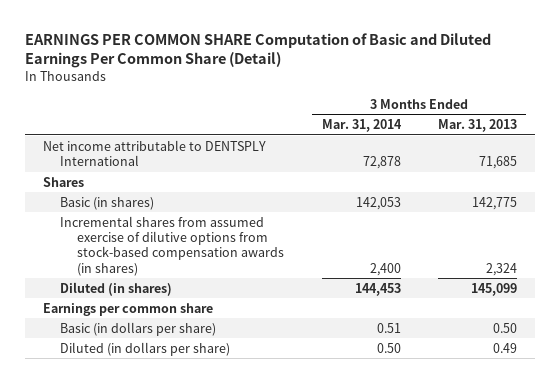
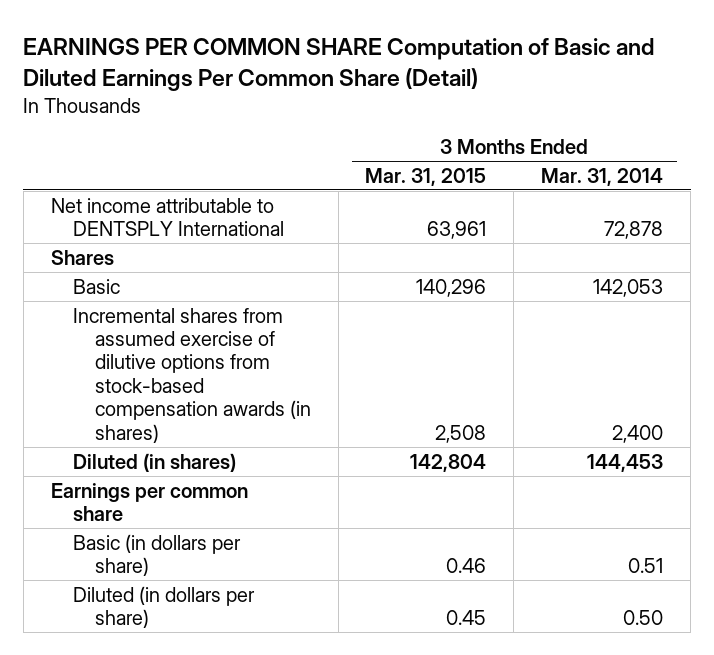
- | 3 Months Ended Mar. 31, 2014 | 3 Months Ended Mar. 31, 2013
+ | 3 Months Ended Mar. 31, 2015 | 3 Months Ended Mar. 31, 2014
- Basic (in shares) | 142,053 | 142,775
+ Basic | 140,296 | 142,053

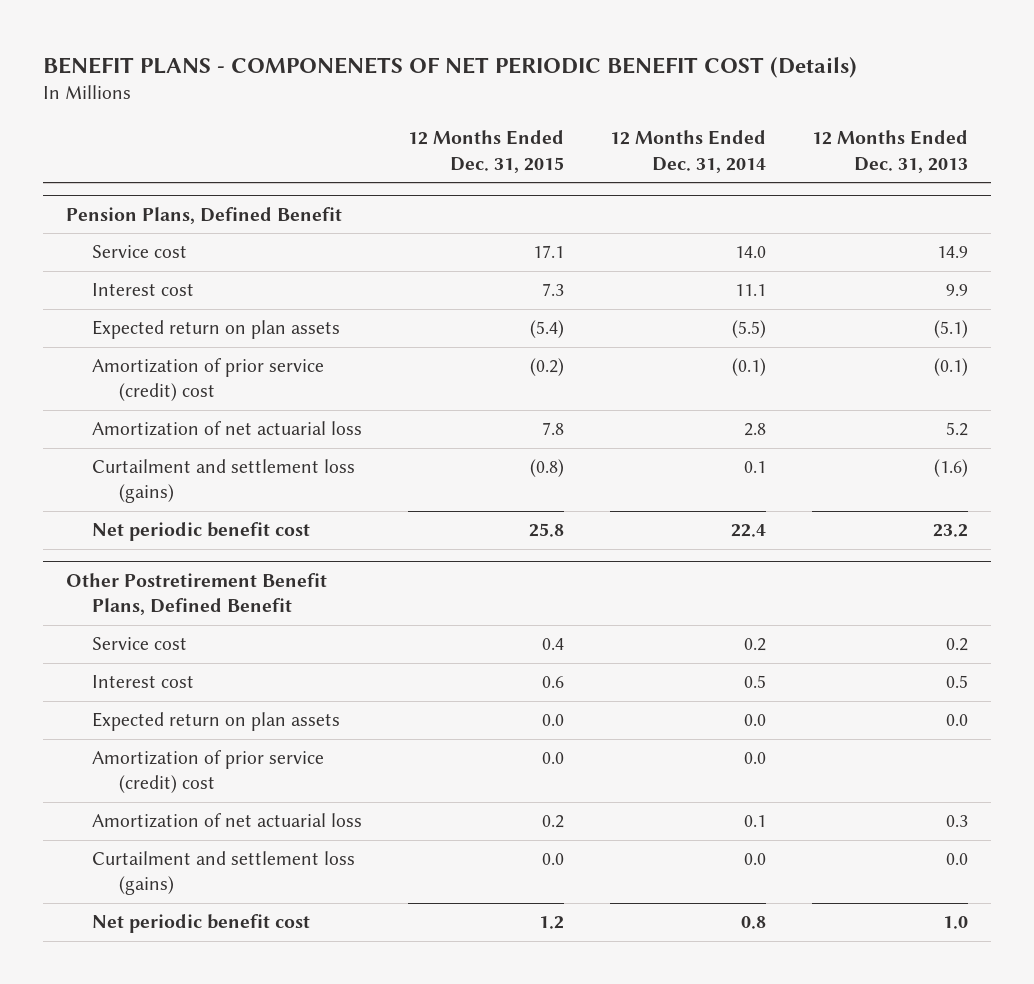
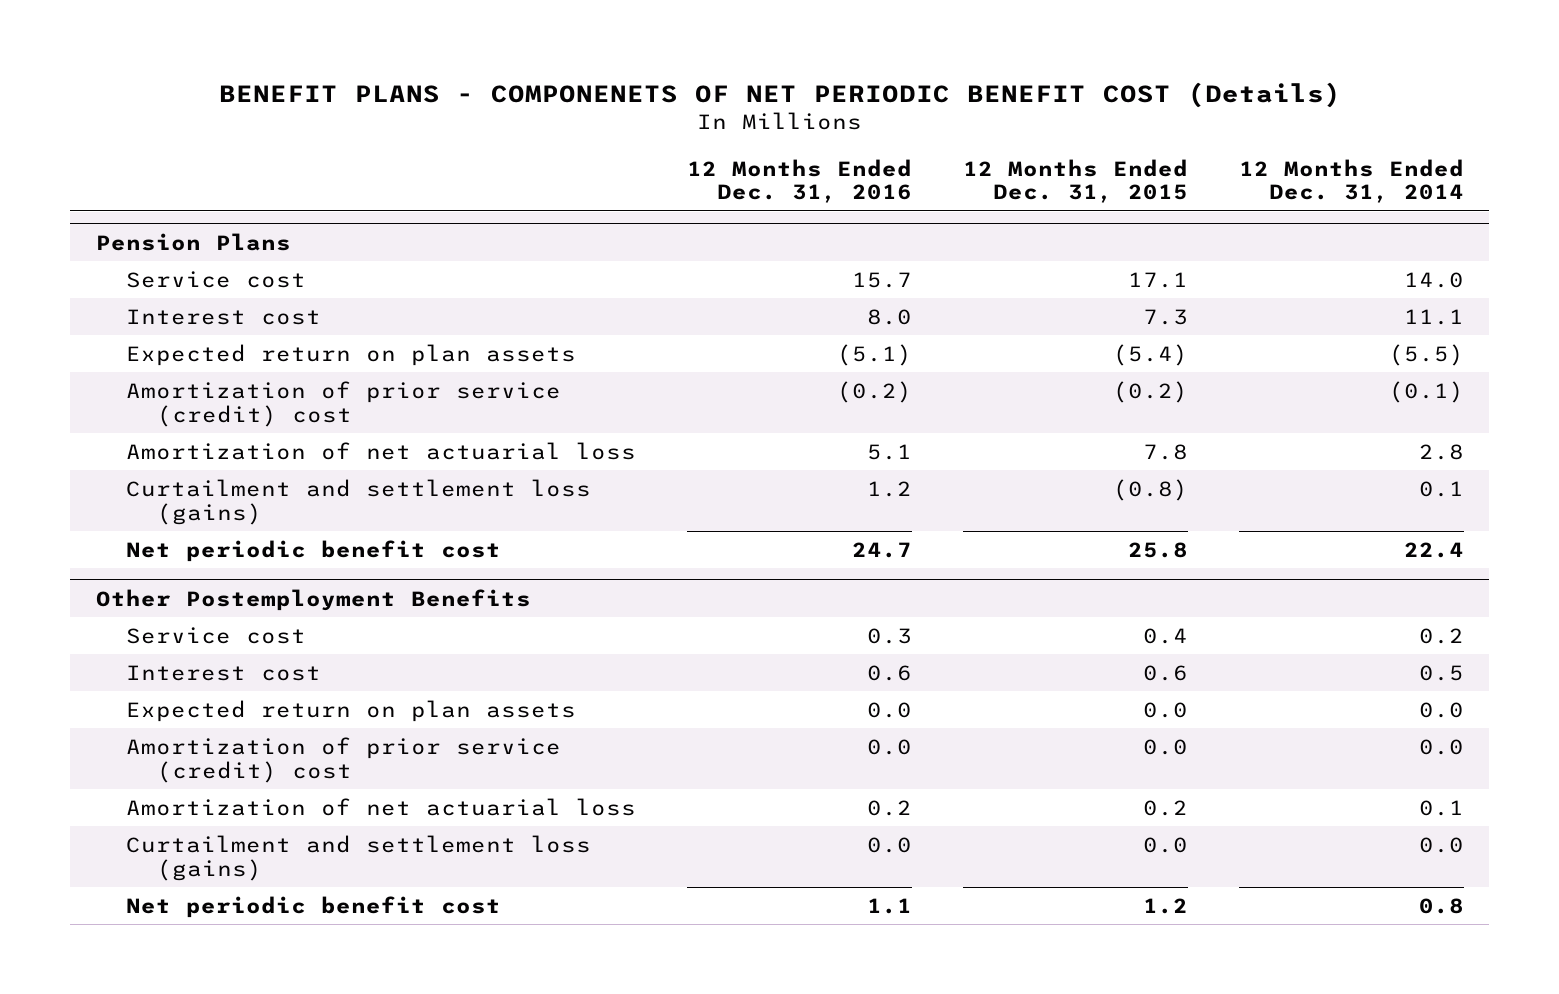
- | 12 Months Ended Dec. 31, 2015 | 12 Months Ended Dec. 31, 2014 | 12 Months Ended Dec. 31, 2013
+ | 12 Months Ended Dec. 31, 2016 | 12 Months Ended Dec. 31, 2015 | 12 Months Ended Dec. 31, 2014
- Pension Plans, Defined Benefit
+ Pension Plans
- Other Postretirement Benefit Plans, Defined Benefit
+ Other Postemployment Benefits

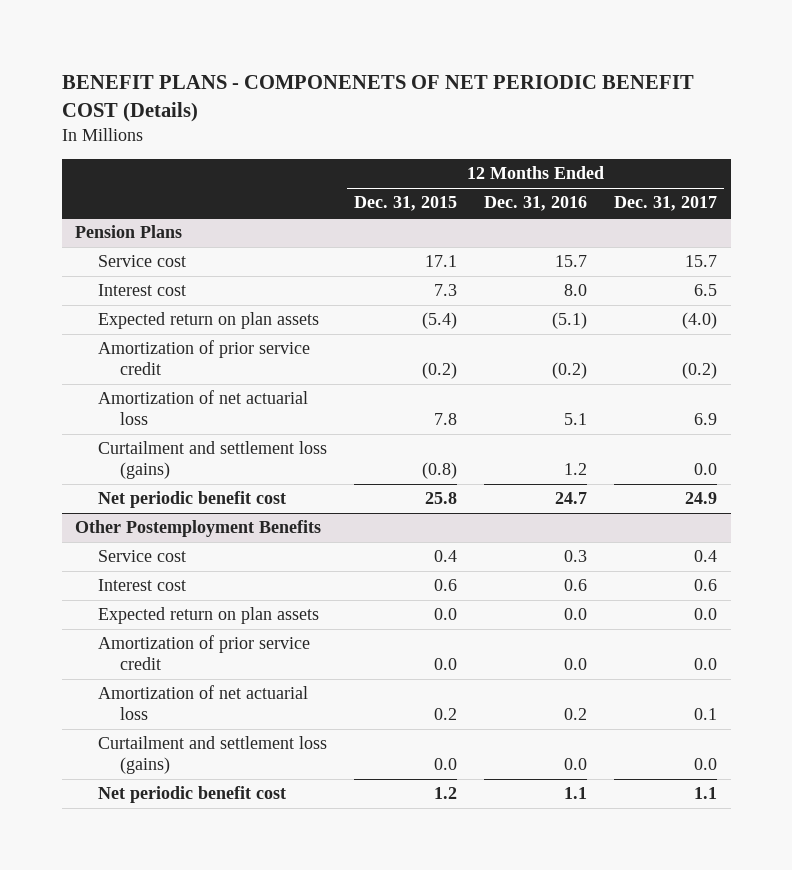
- | 12 Months Ended Dec. 31, 2016 | 12 Months Ended Dec. 31, 2015 | 12 Months Ended Dec. 31, 2014
+ | 12 Months Ended Dec. 31, 2015 | 12 Months Ended Dec. 31, 2016 | 12 Months Ended Dec. 31, 2017
@ Pension Plans
- Amortization of prior service (credit) cost | (0.2) | (0.2) | (0.1)
+ Amortization of prior service credit | (0.2) | (0.2) | (0.2)
@ Other Postemployment Benefits
- Amortization of prior service (credit) cost | 0.0 | 0.0 | 0.0
+ Amortization of prior service credit | 0.0 | 0.0 | 0.0

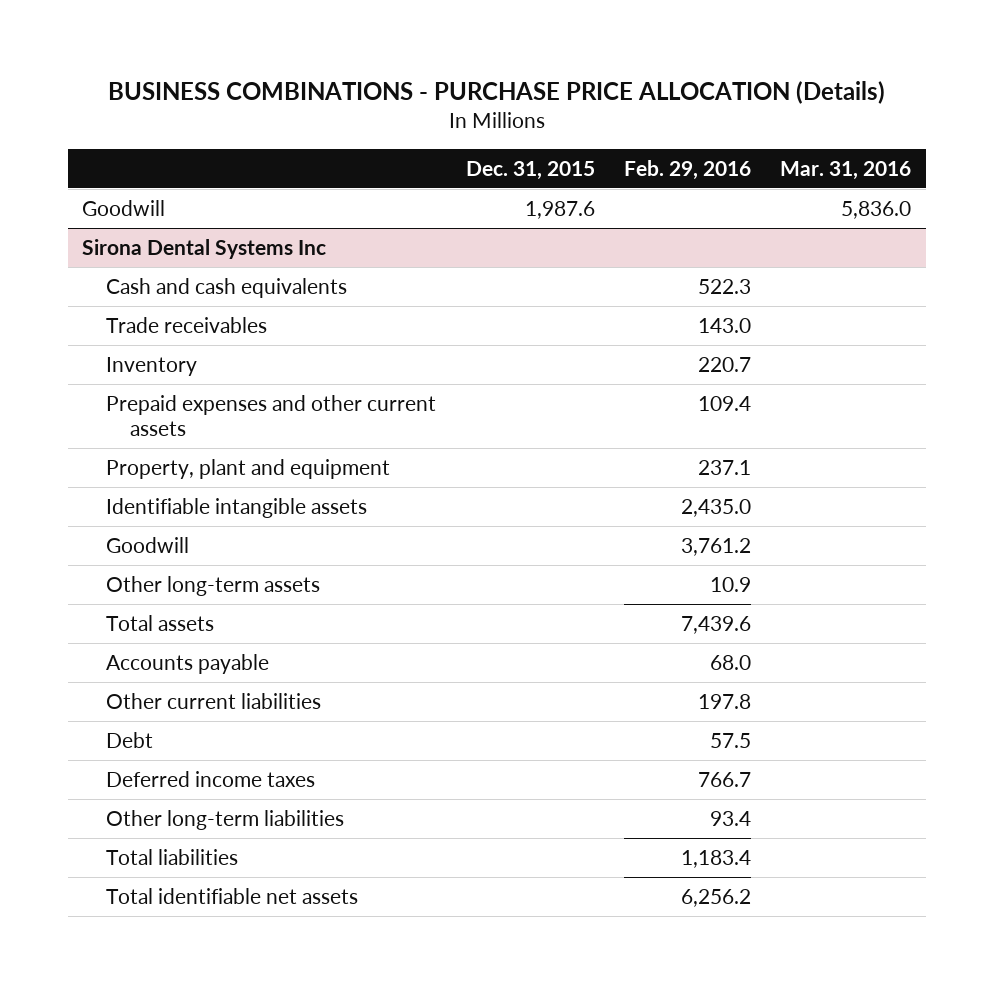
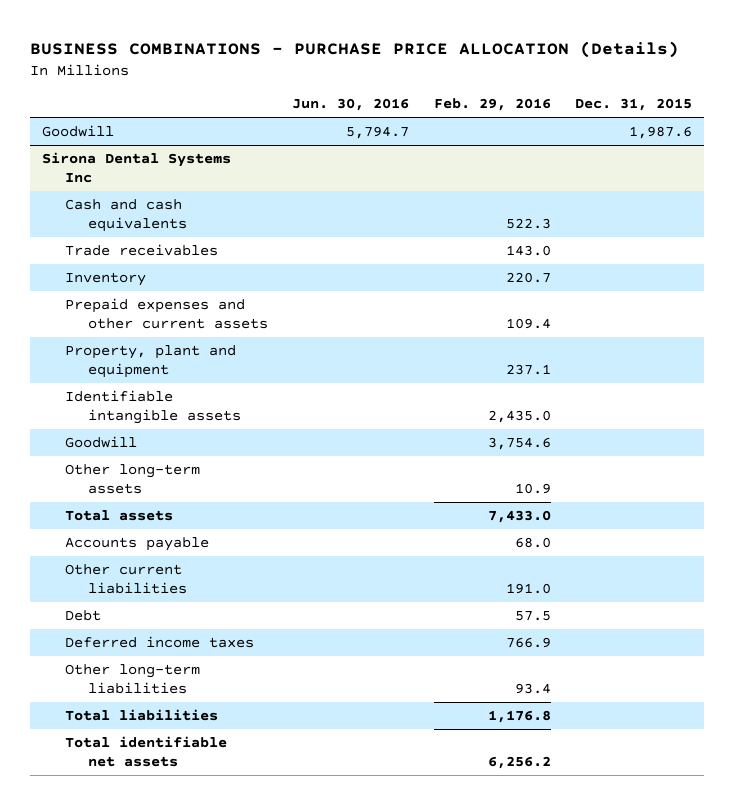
- | Dec. 31, 2015 | Feb. 29, 2016 | Mar. 31, 2016
+ | Jun. 30, 2016 | Feb. 29, 2016 | Dec. 31, 2015
@ Sirona Dental Systems Inc
- Goodwill | | 3,761.2 |
+ Goodwill | | 3,754.6 |
- Total assets | | 7,439.6 |
+ Total assets | | 7,433.0 |
- Other current liabilities | | 197.8 |
+ Other current liabilities | | 191.0 |
- Deferred income taxes | | 766.7 |
+ Deferred income taxes | | 766.9 |
- Total liabilities | | 1,183.4 |
+ Total liabilities | | 1,176.8 |

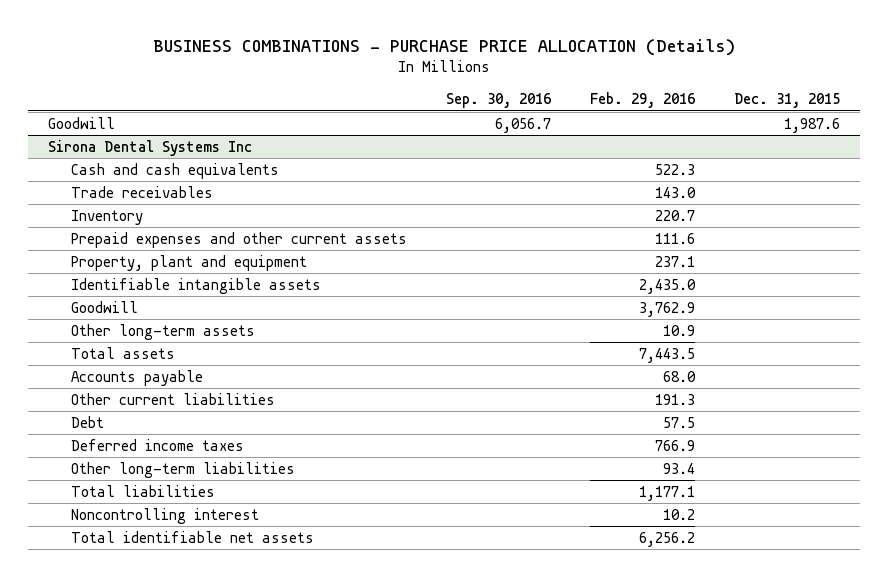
- | Jun. 30, 2016 | Feb. 29, 2016 | Dec. 31, 2015
+ | Sep. 30, 2016 | Feb. 29, 2016 | Dec. 31, 2015
@ Sirona Dental Systems Inc
- Prepaid expenses and other current assets | | 109.4 |
+ Prepaid expenses and other current assets | | 111.6 |
- Goodwill | | 3,754.6 |
+ Goodwill | | 3,762.9 |
- Total assets | | 7,433.0 |
+ Total assets | | 7,443.5 |
- Other current liabilities | | 191.0 |
+ Other current liabilities | | 191.3 |
- Total liabilities | | 1,176.8 |
+ Total liabilities | | 1,177.1 |
+ Noncontrolling interest | | 10.2 |

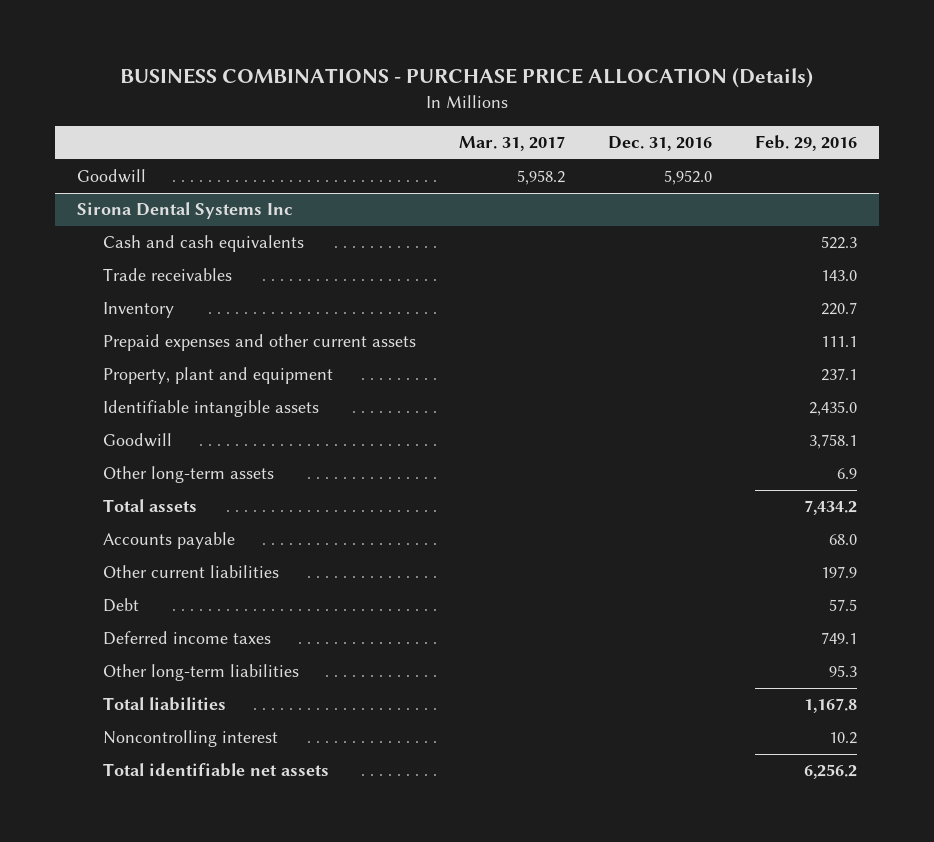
- | Sep. 30, 2016 | Feb. 29, 2016 | Dec. 31, 2015
+ | Mar. 31, 2017 | Dec. 31, 2016 | Feb. 29, 2016
@ Sirona Dental Systems Inc
- Prepaid expenses and other current assets | | 111.6 |
+ Prepaid expenses and other current assets | | | 111.1
- Goodwill | | 3,762.9 |
- Other long-term assets | | 10.9 |
- Total assets | | 7,443.5 |
+ Goodwill | | | 3,758.1
+ Other long-term assets | | | 6.9
+ Total assets | | | 7,434.2
- Other current liabilities | | 191.3 |
+ Other current liabilities | | | 197.9
- Deferred income taxes | | 766.9 |
- Other long-term liabilities | | 93.4 |
- Total liabilities | | 1,177.1 |
+ Deferred income taxes | | | 749.1
+ Other long-term liabilities | | | 95.3
+ Total liabilities | | | 1,167.8

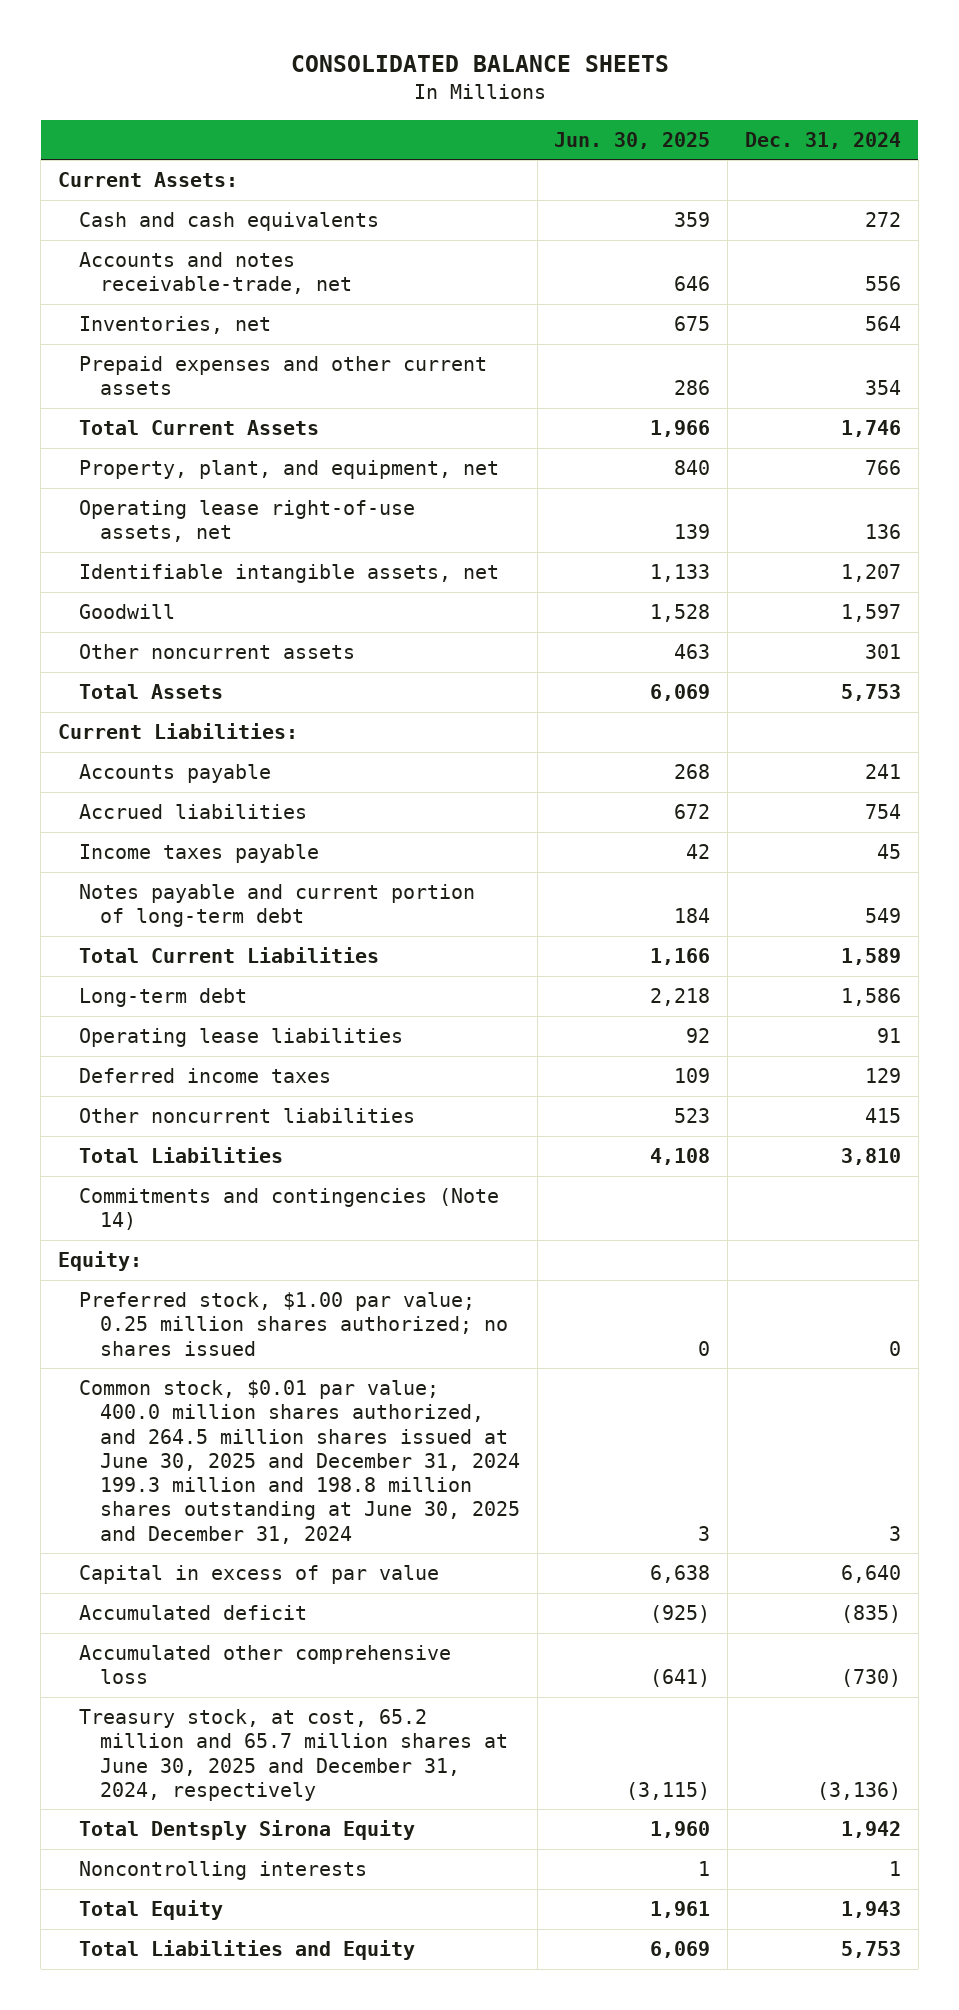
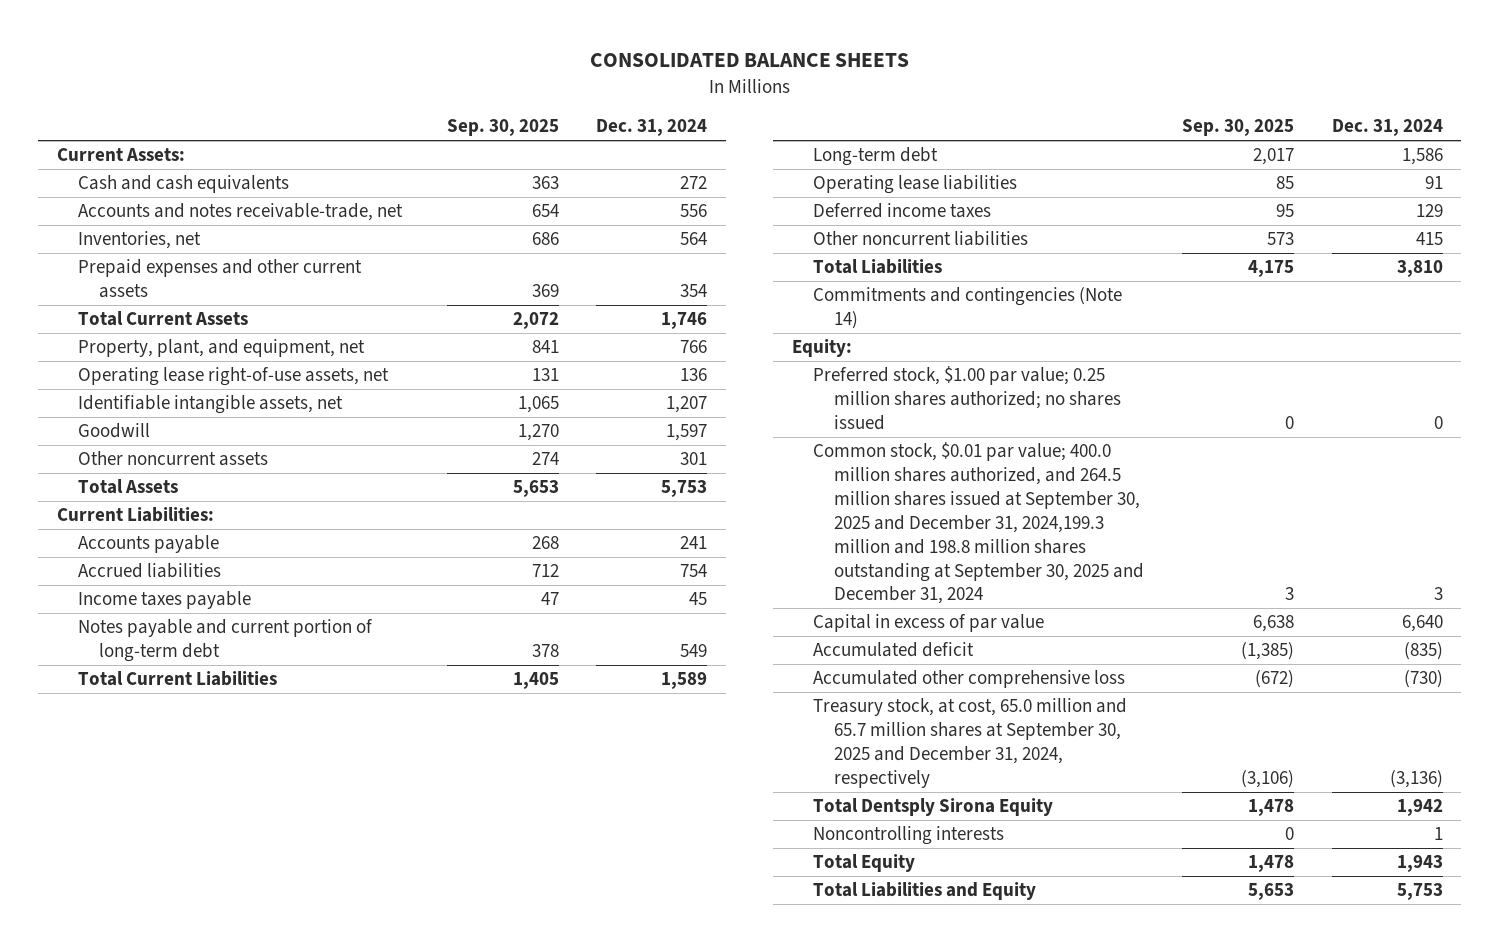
- | Jun. 30, 2025 | Dec. 31, 2024
+ | Sep. 30, 2025 | Dec. 31, 2024
- Common stock, $0.01 par value; 400.0 million shares authorized, and 264.5 million shares issued at June 30, 2025 and December 31, 2024 199.3 million and 198.8 million shares outstanding at June 30, 2025 and December 31, 2024 | 3 | 3
+ Common stock, $0.01 par value; 400.0 million shares authorized, and 264.5 million shares issued at September 30, 2025 and December 31, 2024,199.3 million and 198.8 million shares outstanding at September 30, 2025 and December 31, 2024 | 3 | 3
- Treasury stock, at cost, 65.2 million and 65.7 million shares at June 30, 2025 and December 31, 2024, respectively | (3,115) | (3,136)
+ Treasury stock, at cost, 65.0 million and 65.7 million shares at September 30, 2025 and December 31, 2024, respectively | (3,106) | (3,136)

